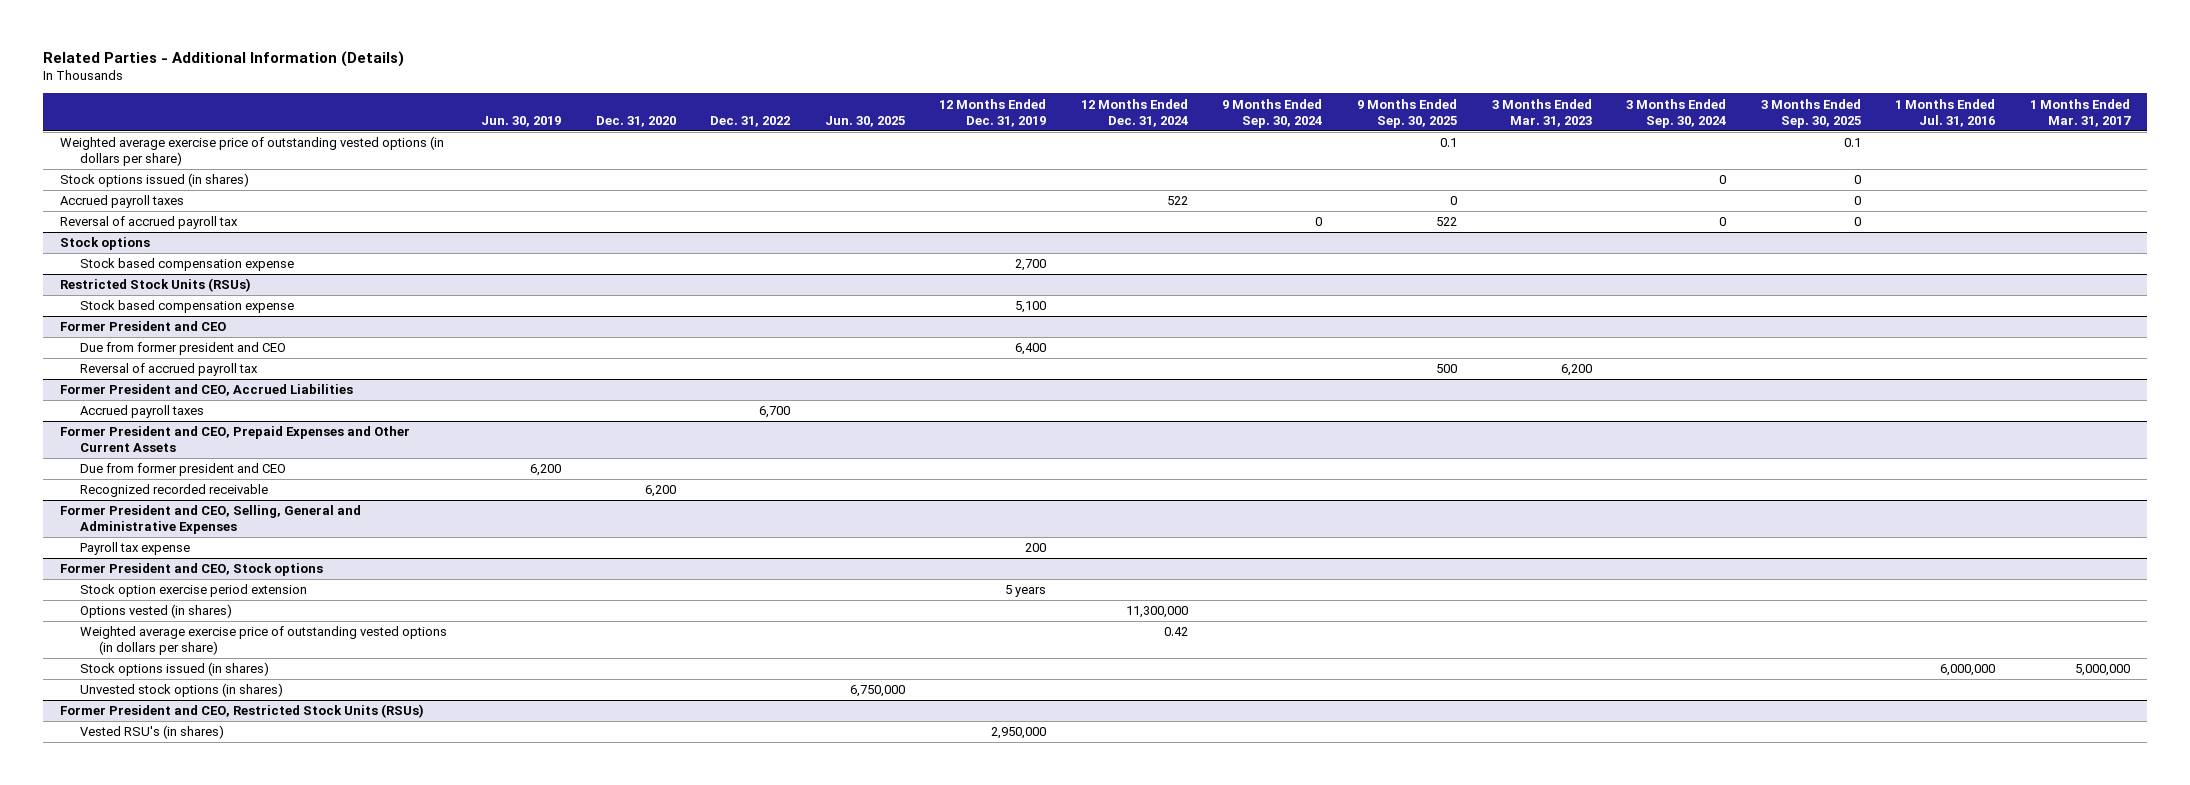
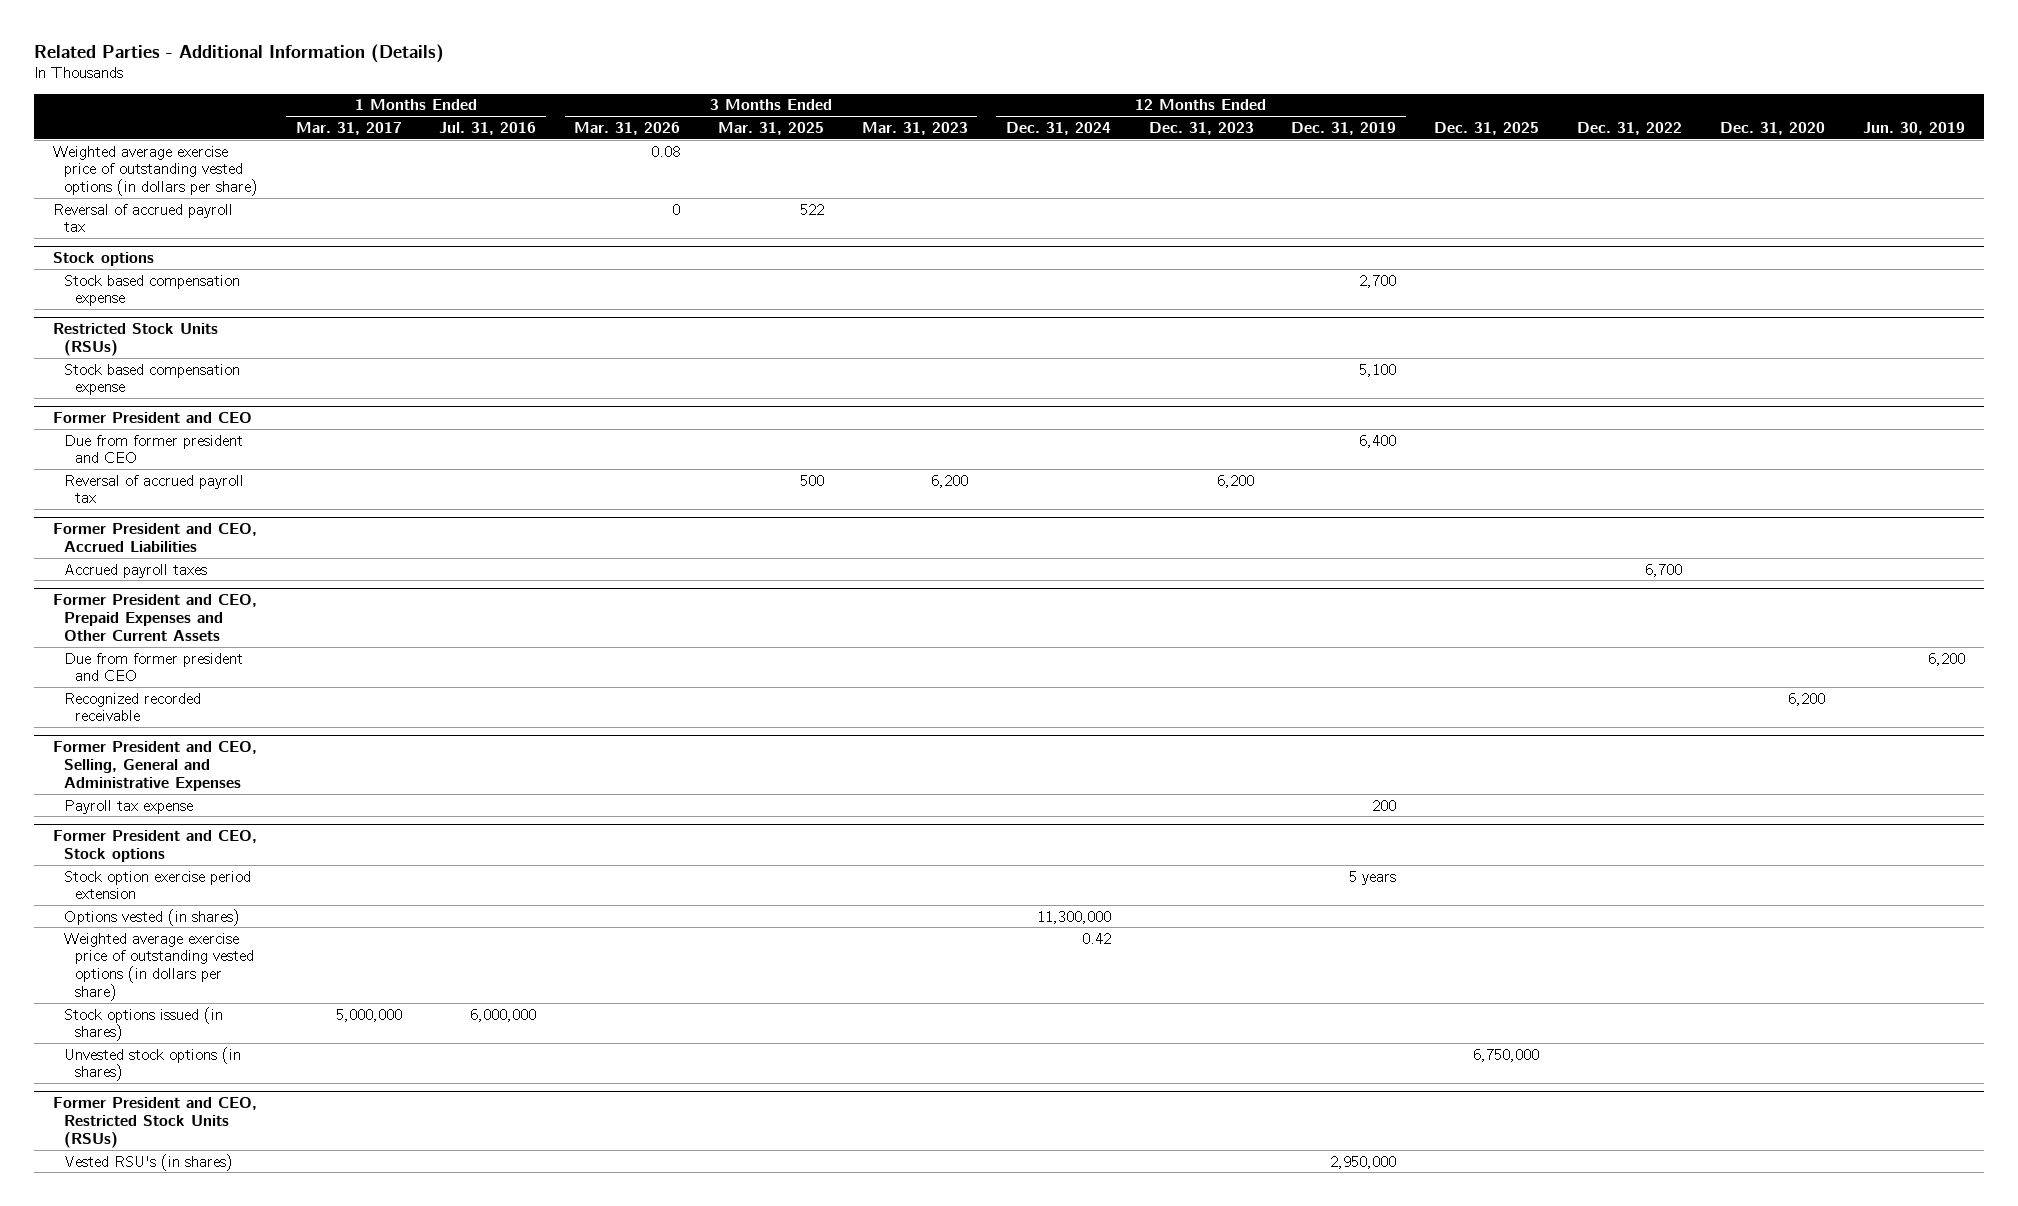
- | Jun. 30, 2019 | Dec. 31, 2020 | Dec. 31, 2022 | Jun. 30, 2025 | 12 Months Ended Dec. 31, 2019 | 12 Months Ended Dec. 31, 2024 | 9 Months Ended Sep. 30, 2024 | 9 Months Ended Sep. 30, 2025 | 3 Months Ended Mar. 31, 2023 | 3 Months Ended Sep. 30, 2024 | 3 Months Ended Sep. 30, 2025 | 1 Months Ended Jul. 31, 2016 | 1 Months Ended Mar. 31, 2017
+ | 1 Months Ended Mar. 31, 2017 | 1 Months Ended Jul. 31, 2016 | 3 Months Ended Mar. 31, 2026 | 3 Months Ended Mar. 31, 2025 | 3 Months Ended Mar. 31, 2023 | 12 Months Ended Dec. 31, 2024 | 12 Months Ended Dec. 31, 2023 | 12 Months Ended Dec. 31, 2019 | Dec. 31, 2025 | Dec. 31, 2022 | Dec. 31, 2020 | Jun. 30, 2019
- Stock options issued (in shares) | | | | | | | | | | 0 | 0 | |
- Accrued payroll taxes | | | | | | 522 | | 0 | | | 0 | |

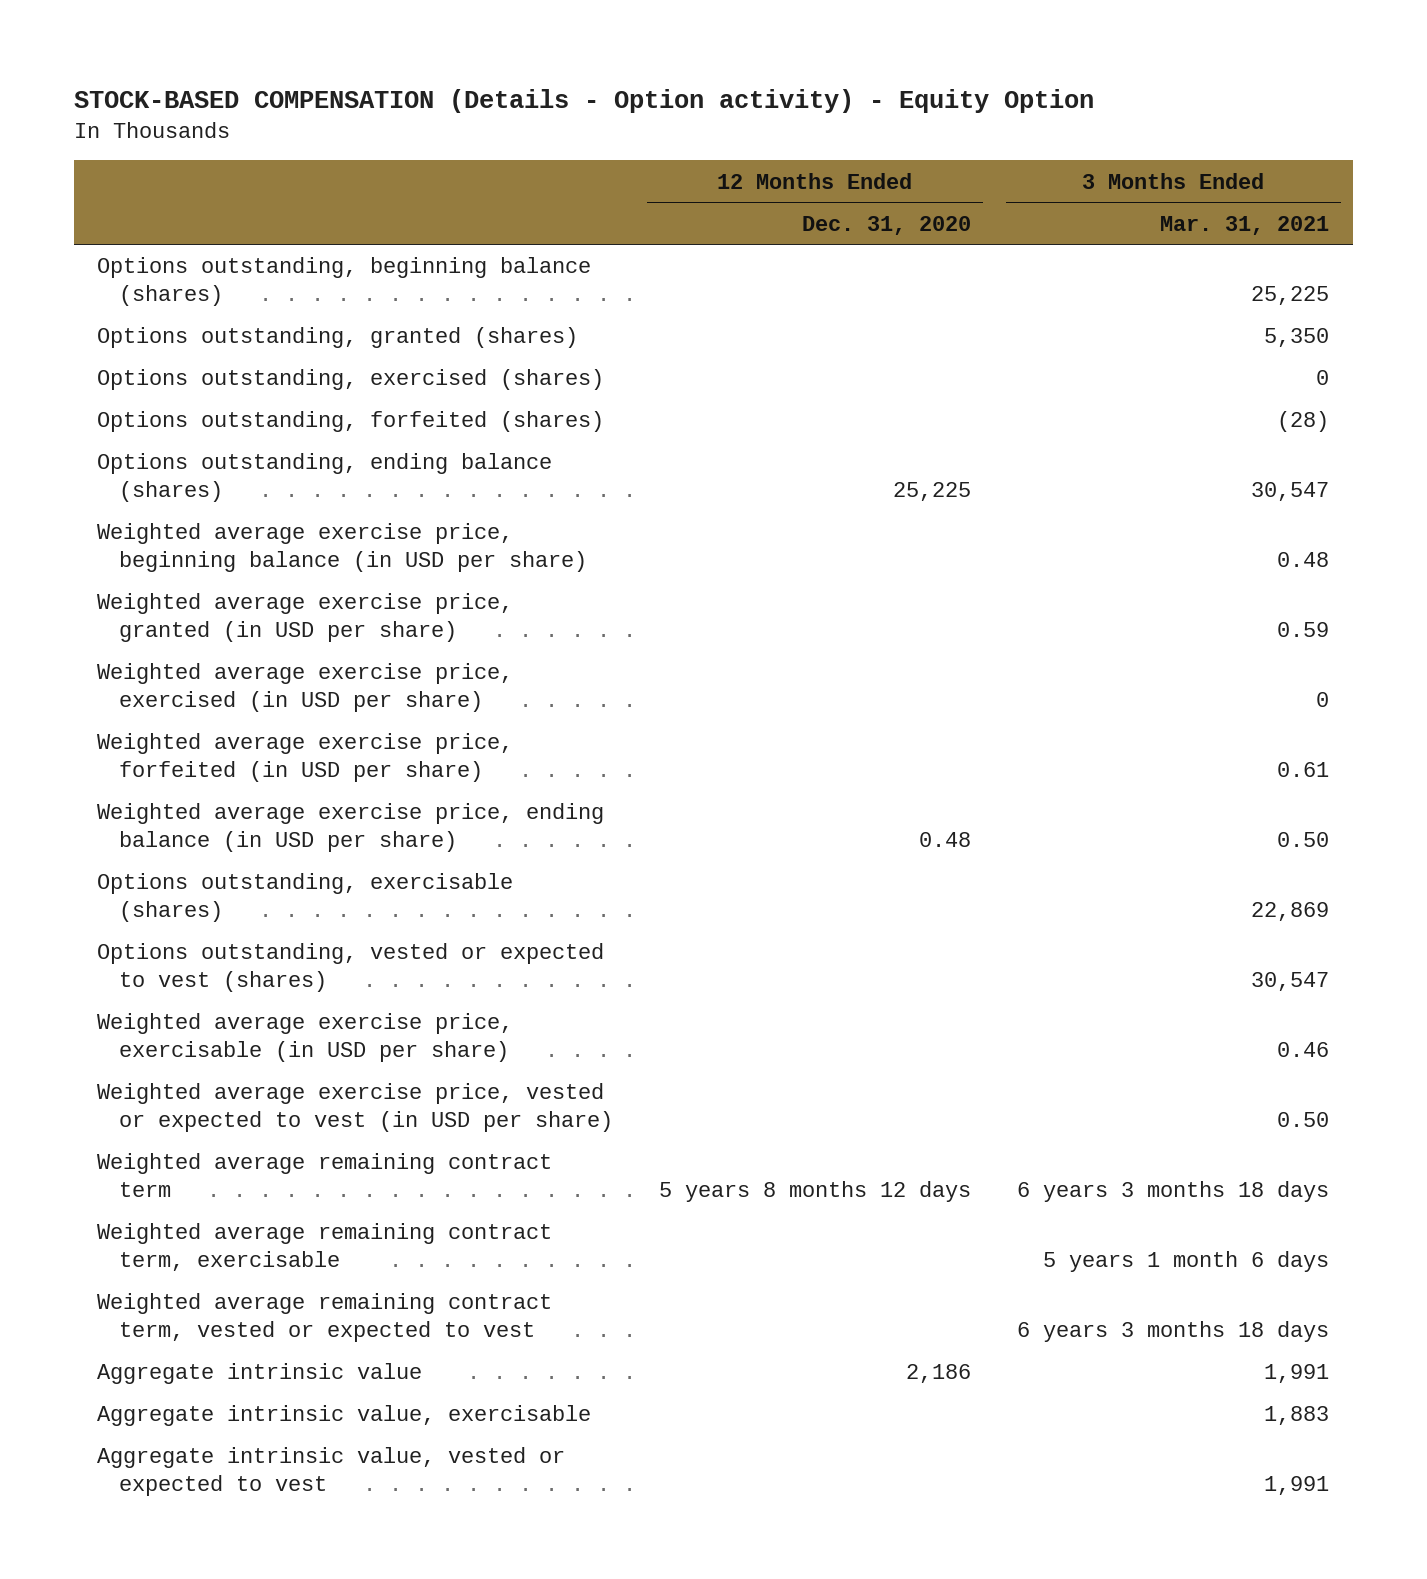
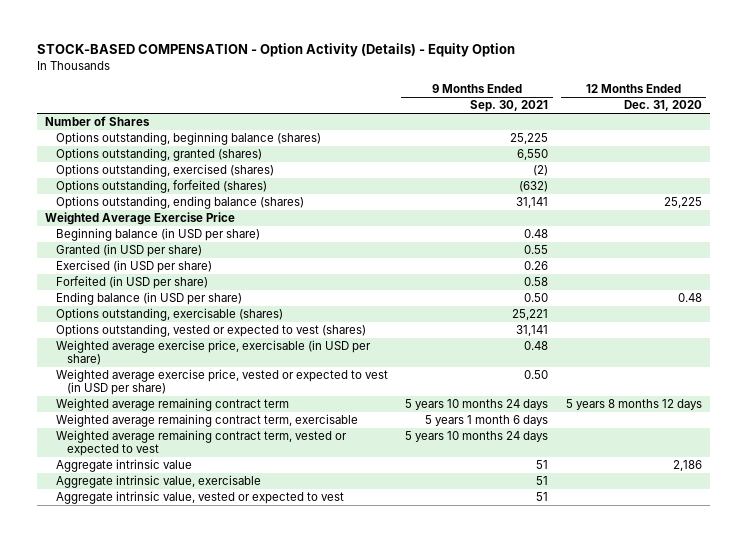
- STOCK-BASED COMPENSATION (Details - Option activity) - Equity Option
+ STOCK-BASED COMPENSATION - Option Activity (Details) - Equity Option
- | 12 Months Ended Dec. 31, 2020 | 3 Months Ended Mar. 31, 2021
+ | 9 Months Ended Sep. 30, 2021 | 12 Months Ended Dec. 31, 2020
+ Number of Shares
- Weighted average exercise price, beginning balance (in USD per share) | | 0.48
- Weighted average exercise price, granted (in USD per share) | | 0.59
- Weighted average exercise price, exercised (in USD per share) | | 0
- Weighted average exercise price, forfeited (in USD per share) | | 0.61
- Weighted average exercise price, ending balance (in USD per share) | 0.48 | 0.50
+ Weighted Average Exercise Price
+ Beginning balance (in USD per share) | 0.48 |
+ Granted (in USD per share) | 0.55 |
+ Exercised (in USD per share) | 0.26 |
+ Forfeited (in USD per share) | 0.58 |
+ Ending balance (in USD per share) | 0.50 | 0.48

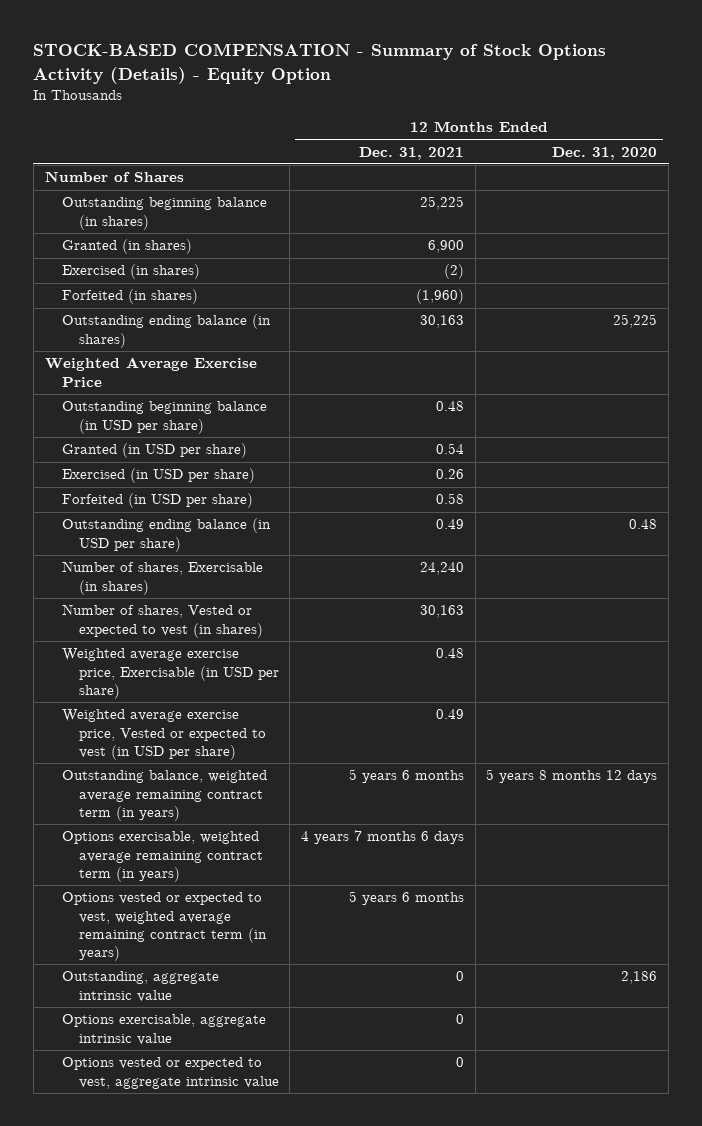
- STOCK-BASED COMPENSATION - Option Activity (Details) - Equity Option
+ STOCK-BASED COMPENSATION - Summary of Stock Options Activity (Details) - Equity Option
- | 9 Months Ended Sep. 30, 2021 | 12 Months Ended Dec. 31, 2020
+ | 12 Months Ended Dec. 31, 2021 | 12 Months Ended Dec. 31, 2020
- Options outstanding, beginning balance (shares) | 25,225 |
- Options outstanding, granted (shares) | 6,550 |
- Options outstanding, exercised (shares) | (2) |
- Options outstanding, forfeited (shares) | (632) |
- Options outstanding, ending balance (shares) | 31,141 | 25,225
+ Outstanding beginning balance (in shares) | 25,225 |
+ Granted (in shares) | 6,900 |
+ Exercised (in shares) | (2) |
+ Forfeited (in shares) | (1,960) |
+ Outstanding ending balance (in shares) | 30,163 | 25,225
- Beginning balance (in USD per share) | 0.48 |
+ Outstanding beginning balance (in USD per share) | 0.48 |
- Ending balance (in USD per share) | 0.50 | 0.48
- Options outstanding, exercisable (shares) | 25,221 |
- Options outstanding, vested or expected to vest (shares) | 31,141 |
- Weighted average exercise price, exercisable (in USD per share) | 0.48 |
- Weighted average exercise price, vested or expected to vest (in USD per share) | 0.50 |
- Weighted average remaining contract term | 5 years 10 months 24 days | 5 years 8 months 12 days
- Weighted average remaining contract term, exercisable | 5 years 1 month 6 days |
- Weighted average remaining contract term, vested or expected to vest | 5 years 10 months 24 days |
- Aggregate intrinsic value | 51 | 2,186
- Aggregate intrinsic value, exercisable | 51 |
- Aggregate intrinsic value, vested or expected to vest | 51 |
+ Outstanding ending balance (in USD per share) | 0.49 | 0.48
+ Number of shares, Exercisable (in shares) | 24,240 |
+ Number of shares, Vested or expected to vest (in shares) | 30,163 |
+ Weighted average exercise price, Exercisable (in USD per share) | 0.48 |
+ Weighted average exercise price, Vested or expected to vest (in USD per share) | 0.49 |
+ Outstanding balance, weighted average remaining contract term (in years) | 5 years 6 months | 5 years 8 months 12 days
+ Options exercisable, weighted average remaining contract term (in years) | 4 years 7 months 6 days |
+ Options vested or expected to vest, weighted average remaining contract term (in years) | 5 years 6 months |
+ Outstanding, aggregate intrinsic value | 0 | 2,186
+ Options exercisable, aggregate intrinsic value | 0 |
+ Options vested or expected to vest, aggregate intrinsic value | 0 |

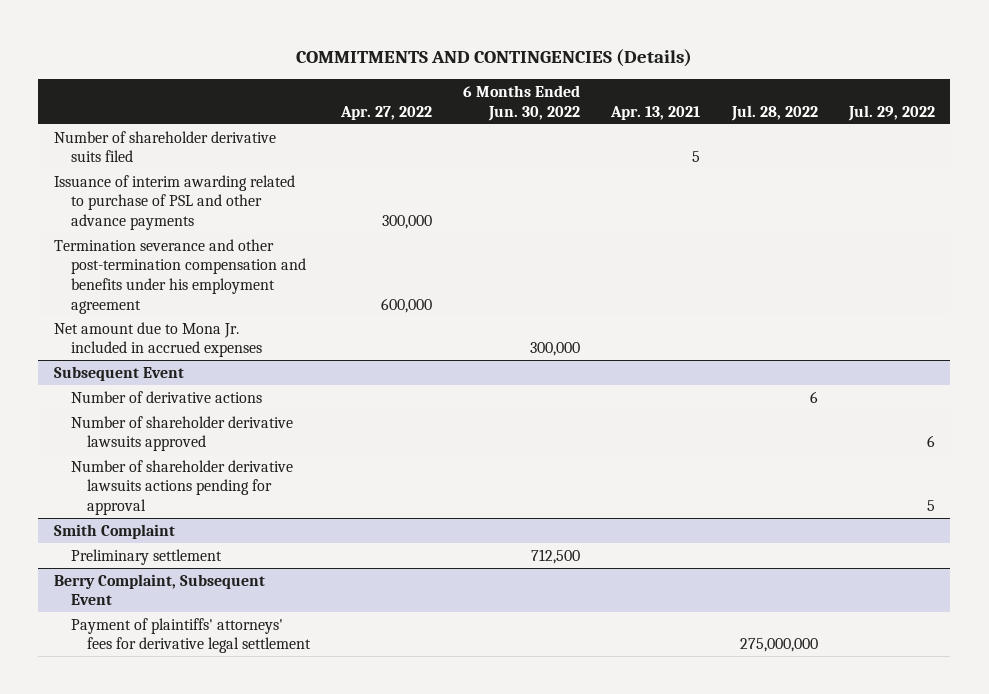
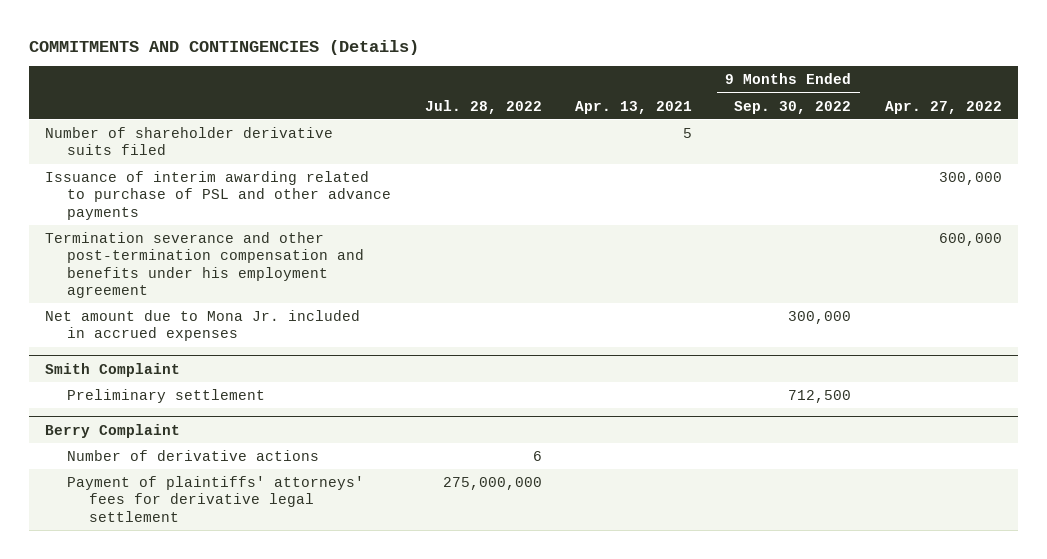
- | Apr. 27, 2022 | 6 Months Ended Jun. 30, 2022 | Apr. 13, 2021 | Jul. 28, 2022 | Jul. 29, 2022
+ | Jul. 28, 2022 | Apr. 13, 2021 | 9 Months Ended Sep. 30, 2022 | Apr. 27, 2022
- Subsequent Event
- Number of derivative actions | | | | 6 |
- Number of shareholder derivative lawsuits approved | | | | | 6
- Number of shareholder derivative lawsuits actions pending for approval | | | | | 5
- Berry Complaint, Subsequent Event
+ Berry Complaint
+ Number of derivative actions | 6 | | |

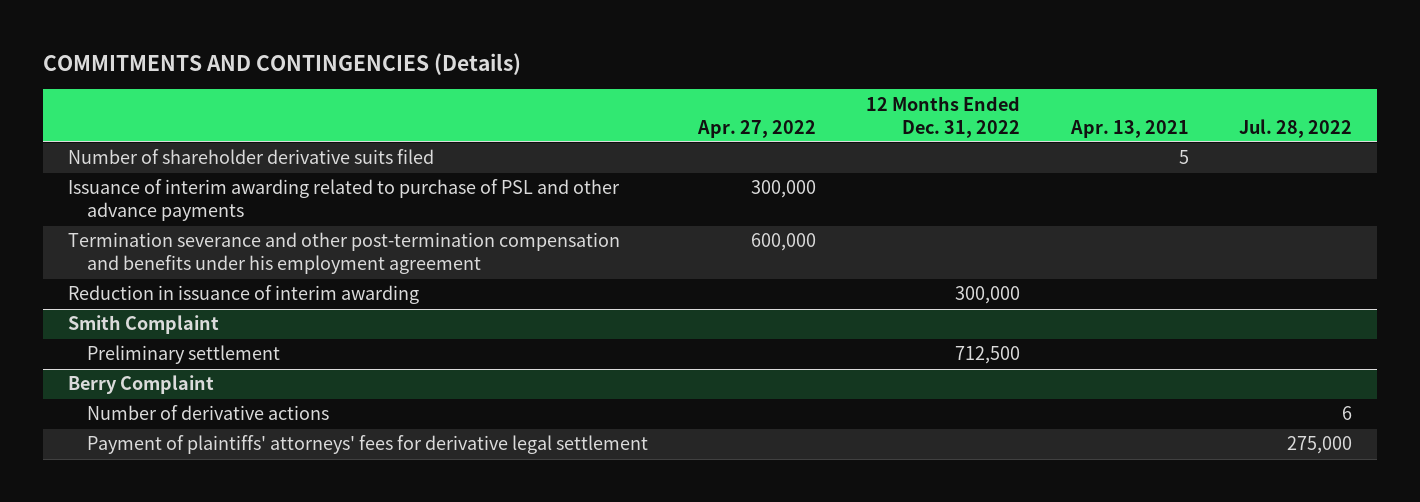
- | Jul. 28, 2022 | Apr. 13, 2021 | 9 Months Ended Sep. 30, 2022 | Apr. 27, 2022
+ | Apr. 27, 2022 | 12 Months Ended Dec. 31, 2022 | Apr. 13, 2021 | Jul. 28, 2022
- Net amount due to Mona Jr. included in accrued expenses | | | 300,000 |
+ Reduction in issuance of interim awarding | | 300,000 | |
@ Berry Complaint
- Payment of plaintiffs' attorneys' fees for derivative legal settlement | 275,000,000 | | |
+ Payment of plaintiffs' attorneys' fees for derivative legal settlement | | | | 275,000

